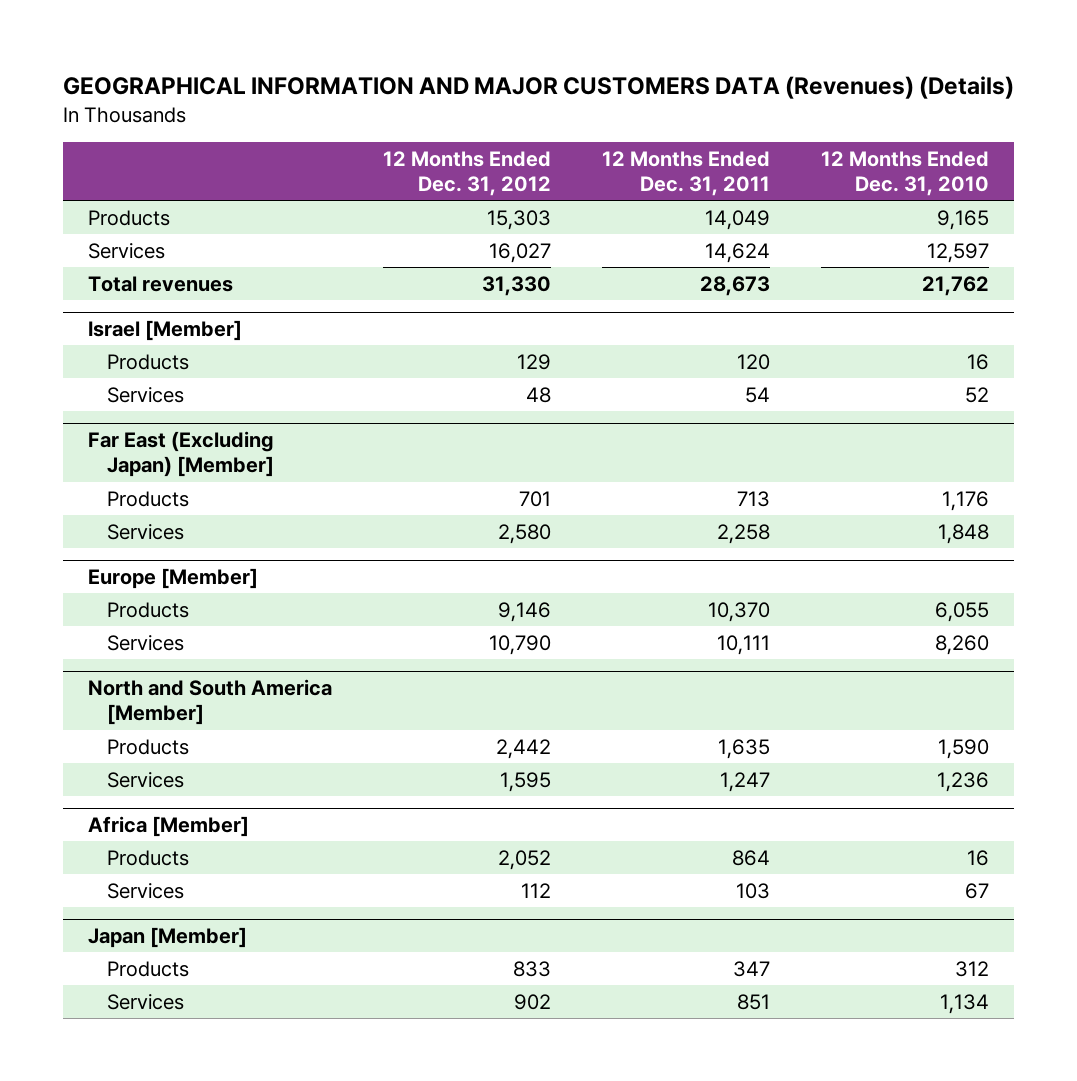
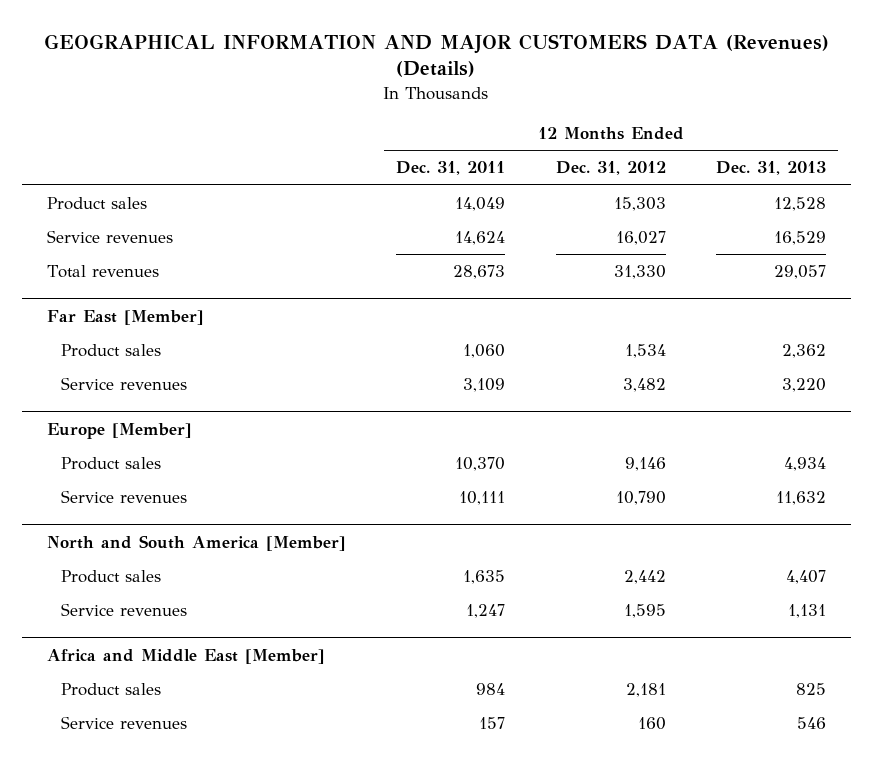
- | 12 Months Ended Dec. 31, 2012 | 12 Months Ended Dec. 31, 2011 | 12 Months Ended Dec. 31, 2010
+ | 12 Months Ended Dec. 31, 2011 | 12 Months Ended Dec. 31, 2012 | 12 Months Ended Dec. 31, 2013
- Products | 15,303 | 14,049 | 9,165
- Services | 16,027 | 14,624 | 12,597
+ Product sales | 14,049 | 15,303 | 12,528
+ Service revenues | 14,624 | 16,027 | 16,529
- Israel [Member]
- Products | 129 | 120 | 16
- Services | 48 | 54 | 52
- Far East (Excluding Japan) [Member]
- Products | 701 | 713 | 1,176
- Services | 2,580 | 2,258 | 1,848
+ Far East [Member]
+ Product sales | 1,060 | 1,534 | 2,362
+ Service revenues | 3,109 | 3,482 | 3,220
@ Europe [Member]
- Products | 9,146 | 10,370 | 6,055
- Services | 10,790 | 10,111 | 8,260
+ Product sales | 10,370 | 9,146 | 4,934
+ Service revenues | 10,111 | 10,790 | 11,632
@ North and South America [Member]
- Products | 2,442 | 1,635 | 1,590
- Services | 1,595 | 1,247 | 1,236
- Africa [Member]
- Products | 2,052 | 864 | 16
- Services | 112 | 103 | 67
- Japan [Member]
- Products | 833 | 347 | 312
- Services | 902 | 851 | 1,134
@ North and South America [Member]
+ Product sales | 1,635 | 2,442 | 4,407
+ Service revenues | 1,247 | 1,595 | 1,131
+ Africa and Middle East [Member]
+ Product sales | 984 | 2,181 | 825
+ Service revenues | 157 | 160 | 546

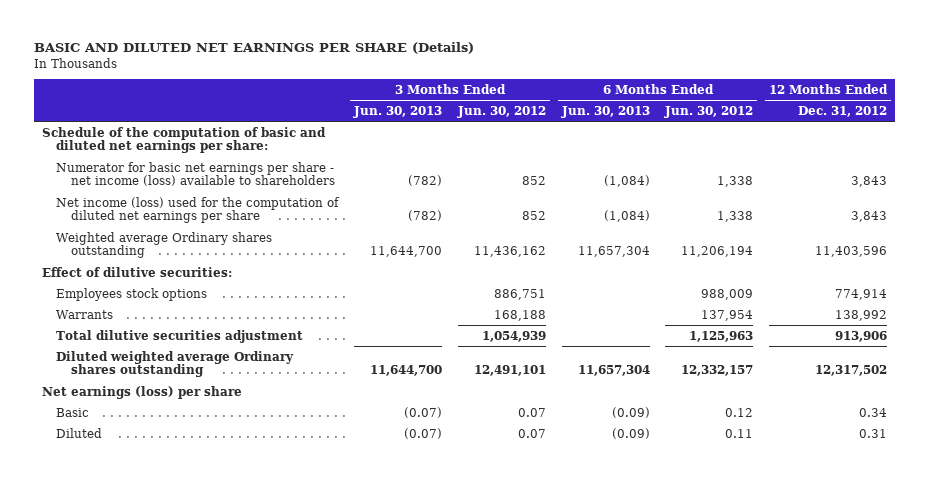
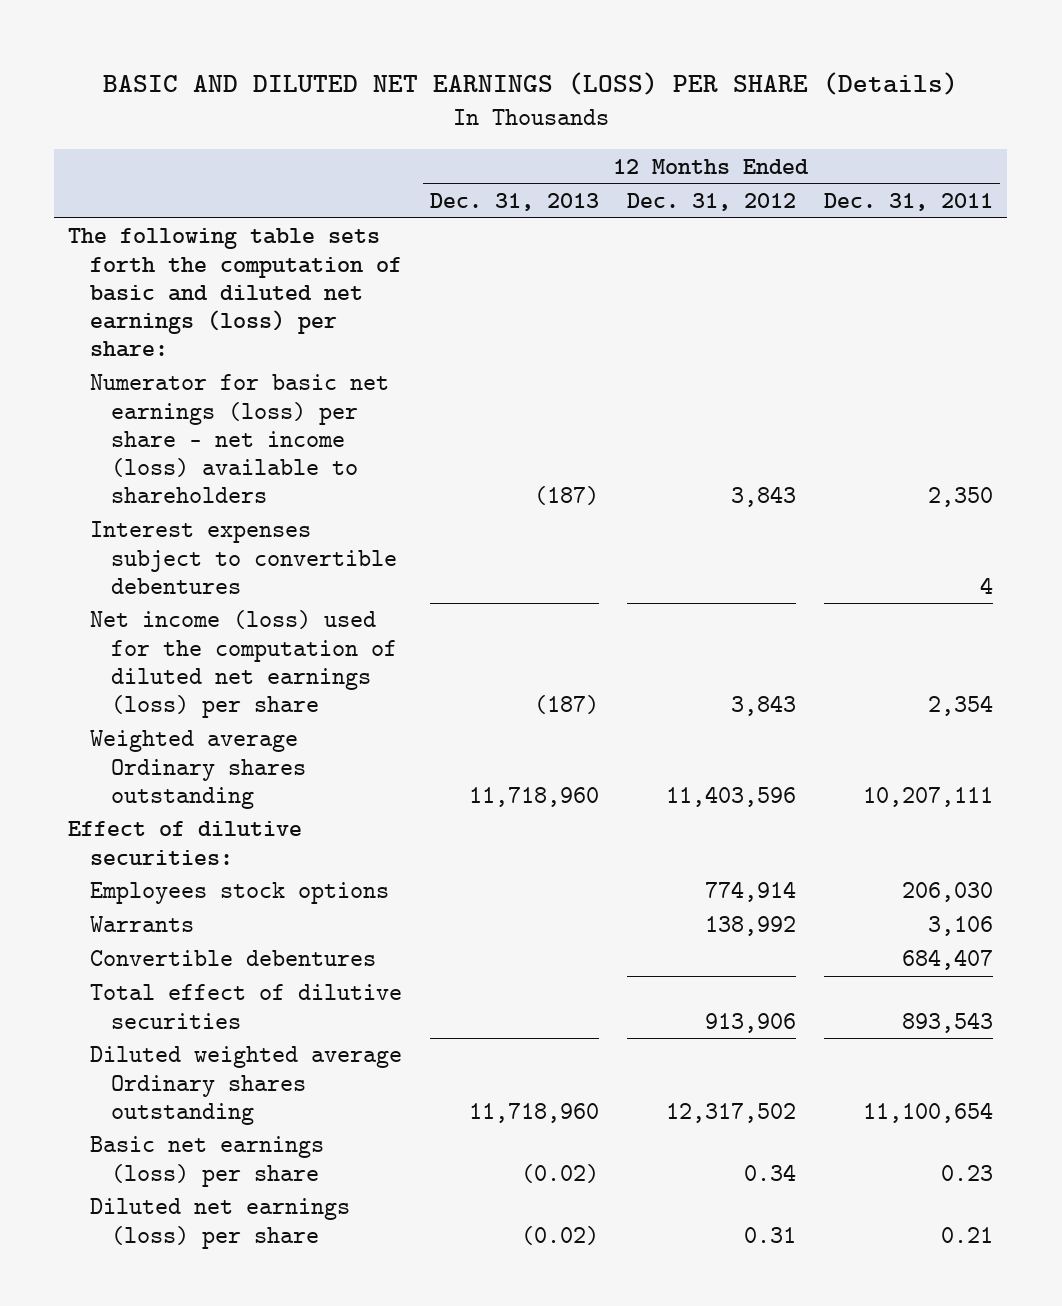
- BASIC AND DILUTED NET EARNINGS PER SHARE (Details)
+ BASIC AND DILUTED NET EARNINGS (LOSS) PER SHARE (Details)
- | 3 Months Ended Jun. 30, 2013 | 3 Months Ended Jun. 30, 2012 | 6 Months Ended Jun. 30, 2013 | 6 Months Ended Jun. 30, 2012 | 12 Months Ended Dec. 31, 2012
+ | 12 Months Ended Dec. 31, 2013 | 12 Months Ended Dec. 31, 2012 | 12 Months Ended Dec. 31, 2011
- Schedule of the computation of basic and diluted net earnings per share:
- Numerator for basic net earnings per share - net income (loss) available to shareholders | (782) | 852 | (1,084) | 1,338 | 3,843
- Net income (loss) used for the computation of diluted net earnings per share | (782) | 852 | (1,084) | 1,338 | 3,843
+ The following table sets forth the computation of basic and diluted net earnings (loss) per share:
+ Numerator for basic net earnings (loss) per share - net income (loss) available to shareholders | (187) | 3,843 | 2,350
+ Interest expenses subject to convertible debentures | | | 4
+ Net income (loss) used for the computation of diluted net earnings (loss) per share | (187) | 3,843 | 2,354
- Total dilutive securities adjustment | | 1,054,939 | | 1,125,963 | 913,906
+ Convertible debentures | | | 684,407
+ Total effect of dilutive securities | | 913,906 | 893,543
- Net earnings (loss) per share
- Basic | (0.07) | 0.07 | (0.09) | 0.12 | 0.34
- Diluted | (0.07) | 0.07 | (0.09) | 0.11 | 0.31
+ Basic net earnings (loss) per share | (0.02) | 0.34 | 0.23
+ Diluted net earnings (loss) per share | (0.02) | 0.31 | 0.21

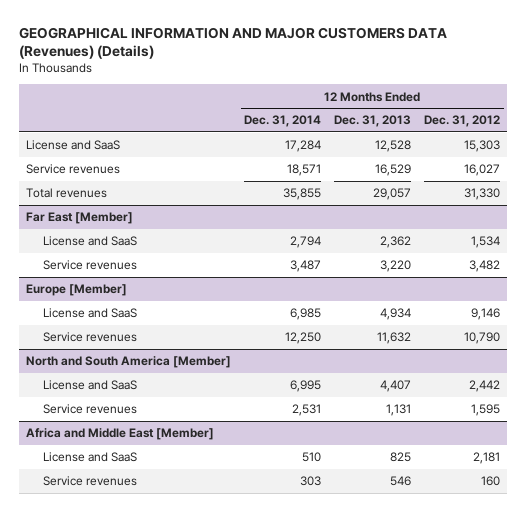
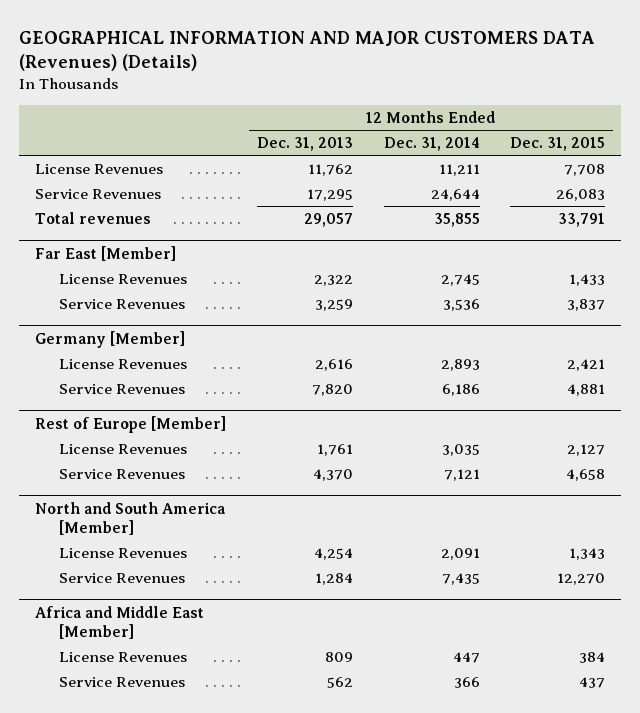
- | 12 Months Ended Dec. 31, 2014 | 12 Months Ended Dec. 31, 2013 | 12 Months Ended Dec. 31, 2012
+ | 12 Months Ended Dec. 31, 2013 | 12 Months Ended Dec. 31, 2014 | 12 Months Ended Dec. 31, 2015
- License and SaaS | 17,284 | 12,528 | 15,303
- Service revenues | 18,571 | 16,529 | 16,027
+ License Revenues | 11,762 | 11,211 | 7,708
+ Service Revenues | 17,295 | 24,644 | 26,083
@ Far East [Member]
- License and SaaS | 2,794 | 2,362 | 1,534
- Service revenues | 3,487 | 3,220 | 3,482
- Europe [Member]
- License and SaaS | 6,985 | 4,934 | 9,146
- Service revenues | 12,250 | 11,632 | 10,790
@ Far East [Member]
+ License Revenues | 2,322 | 2,745 | 1,433
+ Service Revenues | 3,259 | 3,536 | 3,837
+ Germany [Member]
+ License Revenues | 2,616 | 2,893 | 2,421
+ Service Revenues | 7,820 | 6,186 | 4,881
+ Rest of Europe [Member]
+ License Revenues | 1,761 | 3,035 | 2,127
+ Service Revenues | 4,370 | 7,121 | 4,658
@ North and South America [Member]
- License and SaaS | 6,995 | 4,407 | 2,442
- Service revenues | 2,531 | 1,131 | 1,595
+ License Revenues | 4,254 | 2,091 | 1,343
+ Service Revenues | 1,284 | 7,435 | 12,270
@ Africa and Middle East [Member]
- License and SaaS | 510 | 825 | 2,181
- Service revenues | 303 | 546 | 160
+ License Revenues | 809 | 447 | 384
+ Service Revenues | 562 | 366 | 437

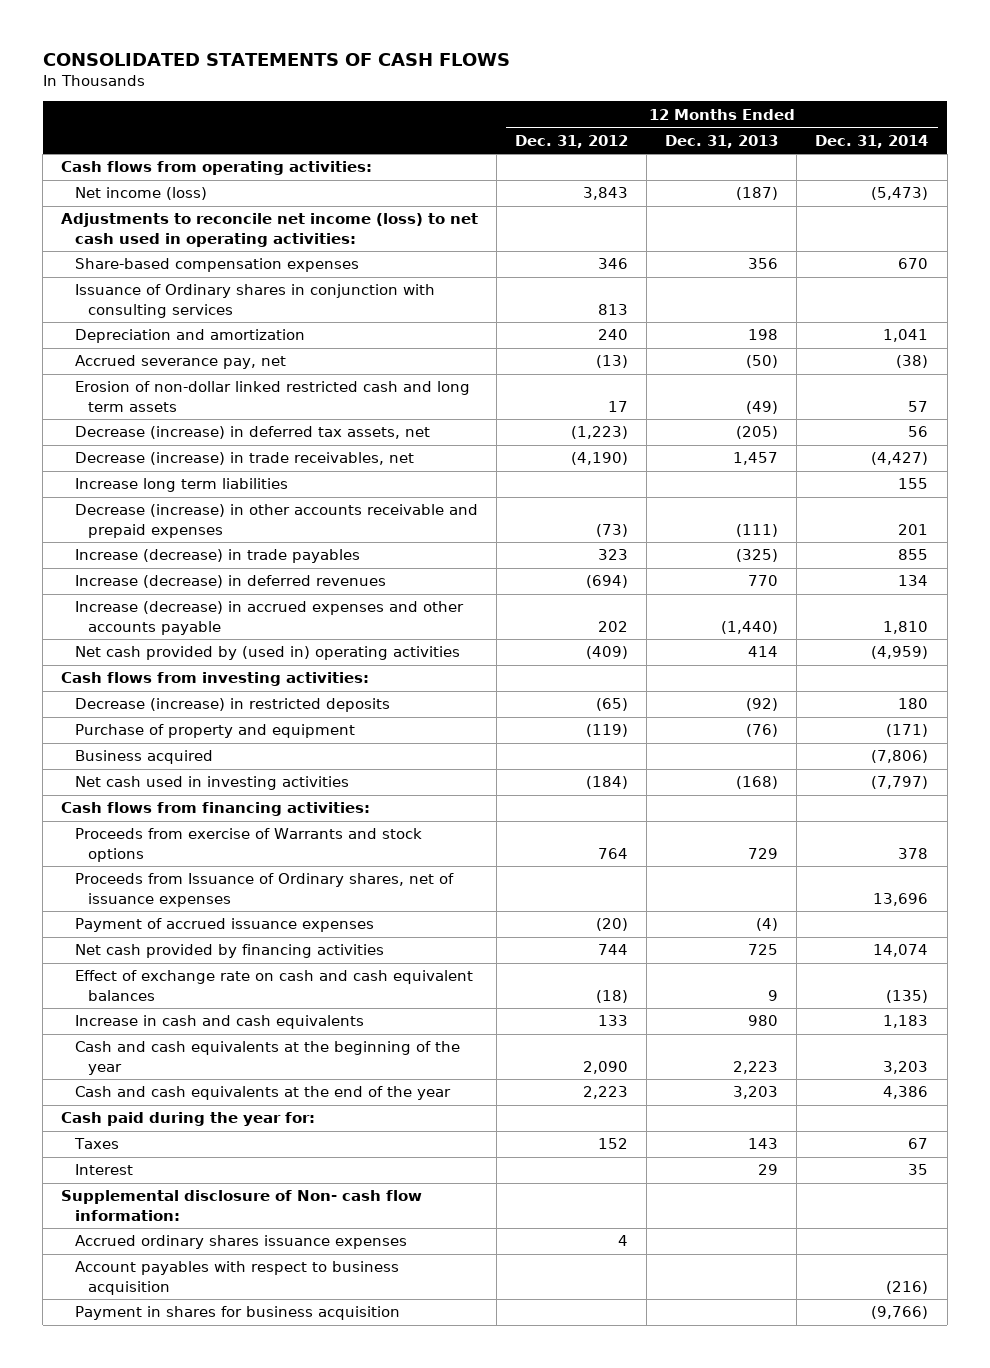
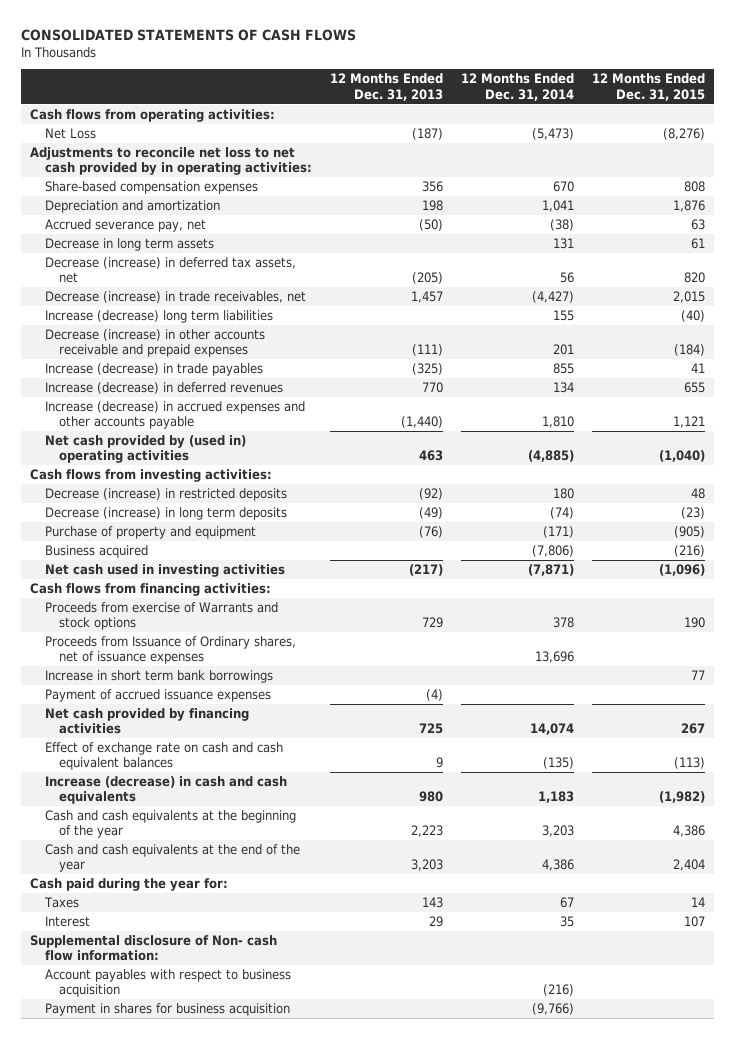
- | 12 Months Ended Dec. 31, 2012 | 12 Months Ended Dec. 31, 2013 | 12 Months Ended Dec. 31, 2014
+ | 12 Months Ended Dec. 31, 2013 | 12 Months Ended Dec. 31, 2014 | 12 Months Ended Dec. 31, 2015
- Net income (loss) | 3,843 | (187) | (5,473)
- Adjustments to reconcile net income (loss) to net cash used in operating activities:
+ Net Loss | (187) | (5,473) | (8,276)
+ Adjustments to reconcile net loss to net cash provided by in operating activities:
- Issuance of Ordinary shares in conjunction with consulting services | 813 | |
- Erosion of non-dollar linked restricted cash and long term assets | 17 | (49) | 57
+ Decrease in long term assets | | 131 | 61
- Increase long term liabilities | | | 155
+ Increase (decrease) long term liabilities | | 155 | (40)
- Net cash provided by (used in) operating activities | (409) | 414 | (4,959)
+ Net cash provided by (used in) operating activities | 463 | (4,885) | (1,040)
+ Decrease (increase) in long term deposits | (49) | (74) | (23)
- Net cash used in investing activities | (184) | (168) | (7,797)
+ Net cash used in investing activities | (217) | (7,871) | (1,096)
+ Increase in short term bank borrowings | | | 77
- Increase in cash and cash equivalents | 133 | 980 | 1,183
+ Increase (decrease) in cash and cash equivalents | 980 | 1,183 | (1,982)
- Accrued ordinary shares issuance expenses | 4 | |

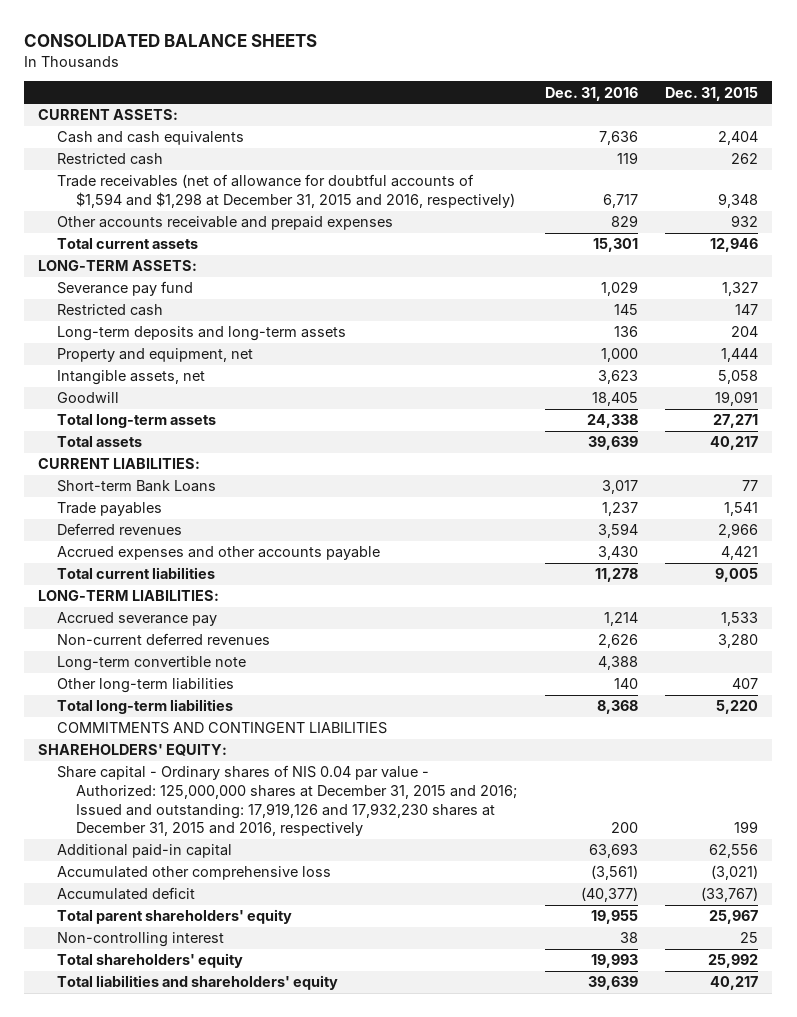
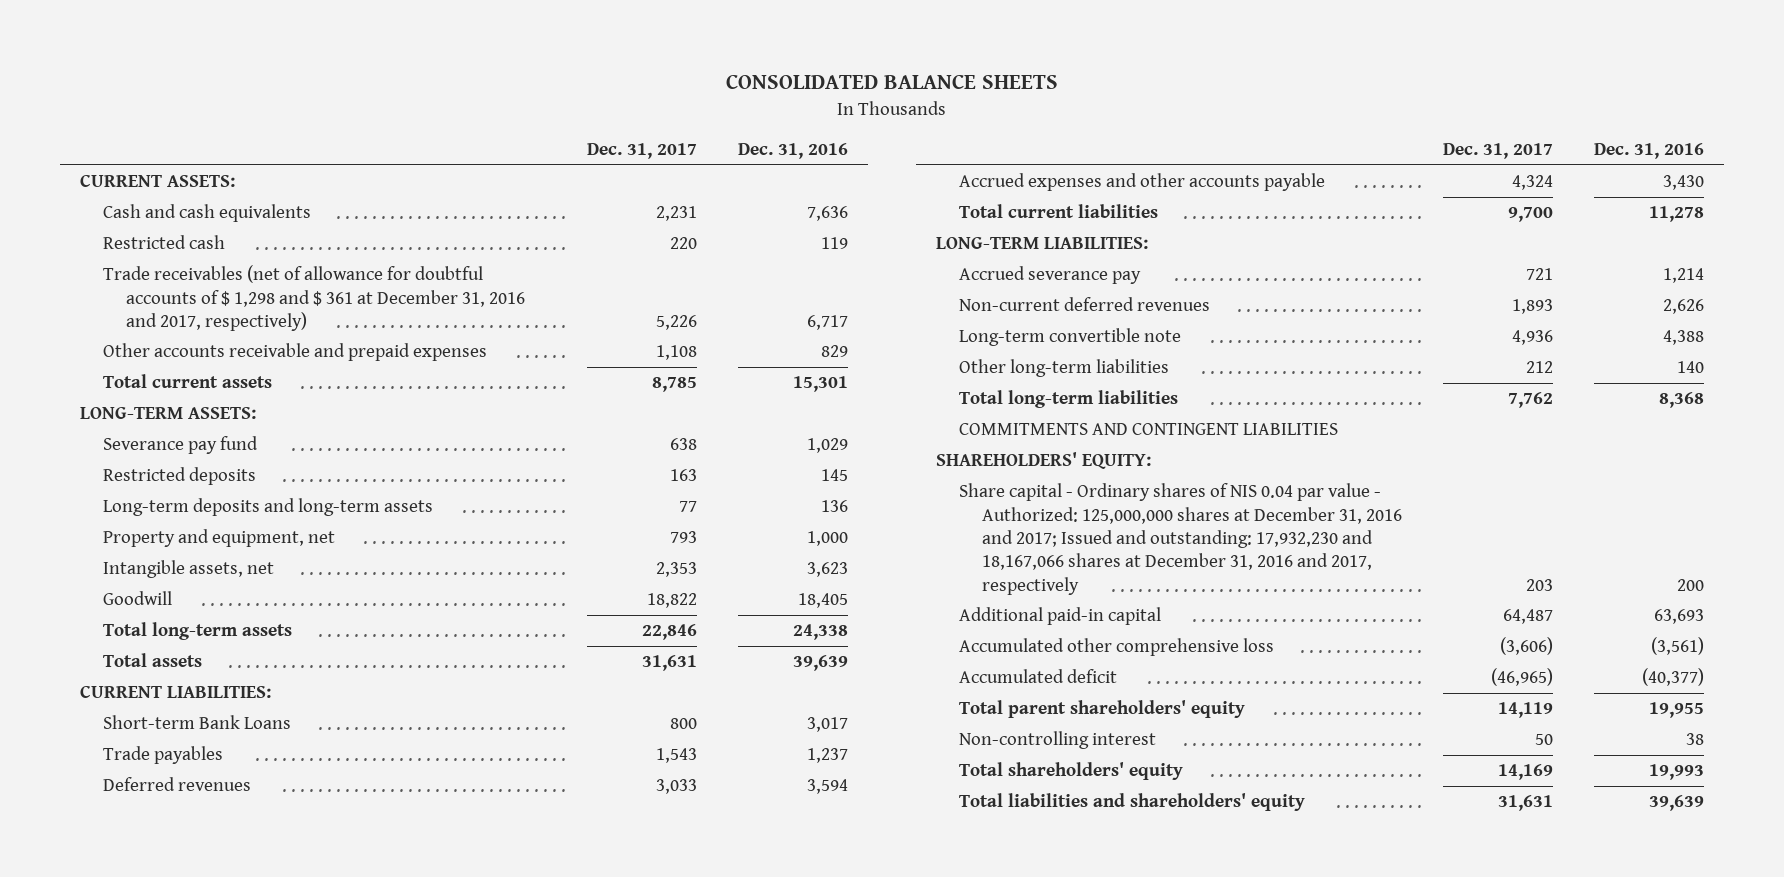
- | Dec. 31, 2016 | Dec. 31, 2015
+ | Dec. 31, 2017 | Dec. 31, 2016
- Trade receivables (net of allowance for doubtful accounts of $1,594 and $1,298 at December 31, 2015 and 2016, respectively) | 6,717 | 9,348
+ Trade receivables (net of allowance for doubtful accounts of $ 1,298 and $ 361 at December 31, 2016 and 2017, respectively) | 5,226 | 6,717
- Restricted cash | 145 | 147
+ Restricted deposits | 163 | 145
- Share capital - Ordinary shares of NIS 0.04 par value - Authorized: 125,000,000 shares at December 31, 2015 and 2016; Issued and outstanding: 17,919,126 and 17,932,230 shares at December 31, 2015 and 2016, respectively | 200 | 199
+ Share capital - Ordinary shares of NIS 0.04 par value - Authorized: 125,000,000 shares at December 31, 2016 and 2017; Issued and outstanding: 17,932,230 and 18,167,066 shares at December 31, 2016 and 2017, respectively | 203 | 200

